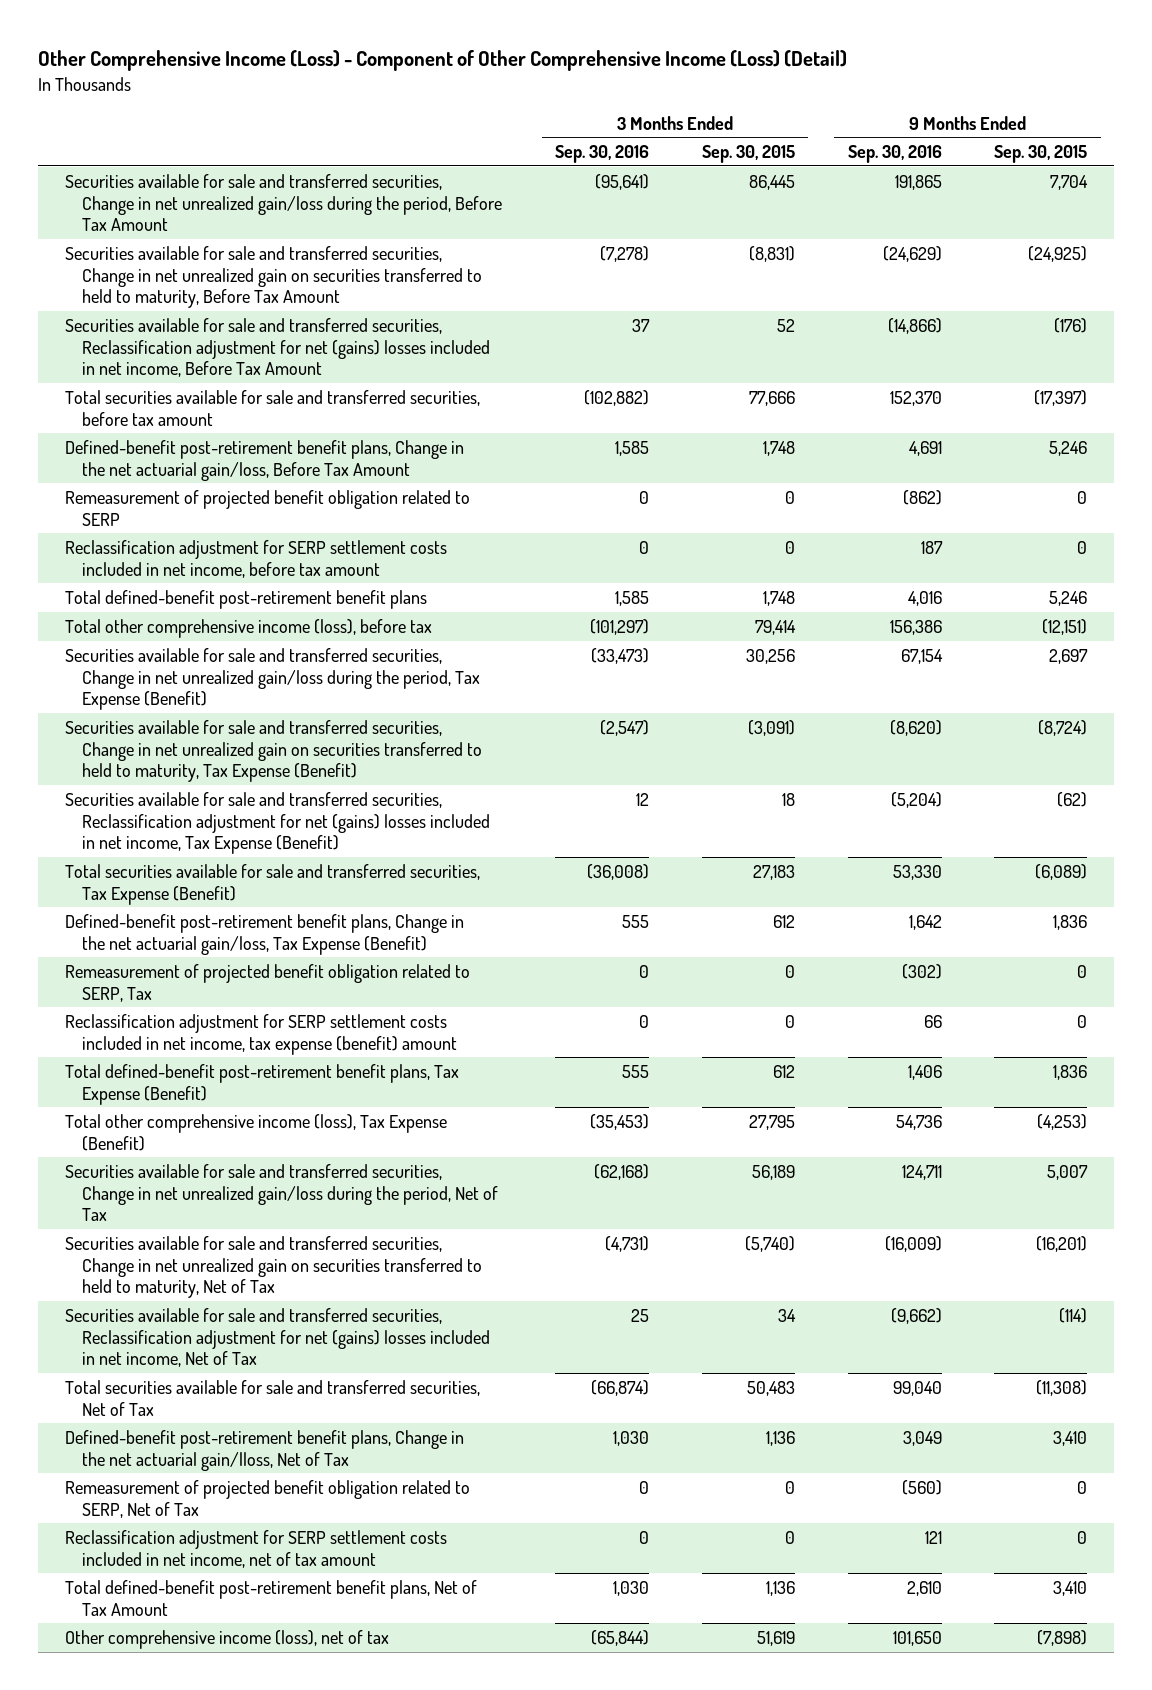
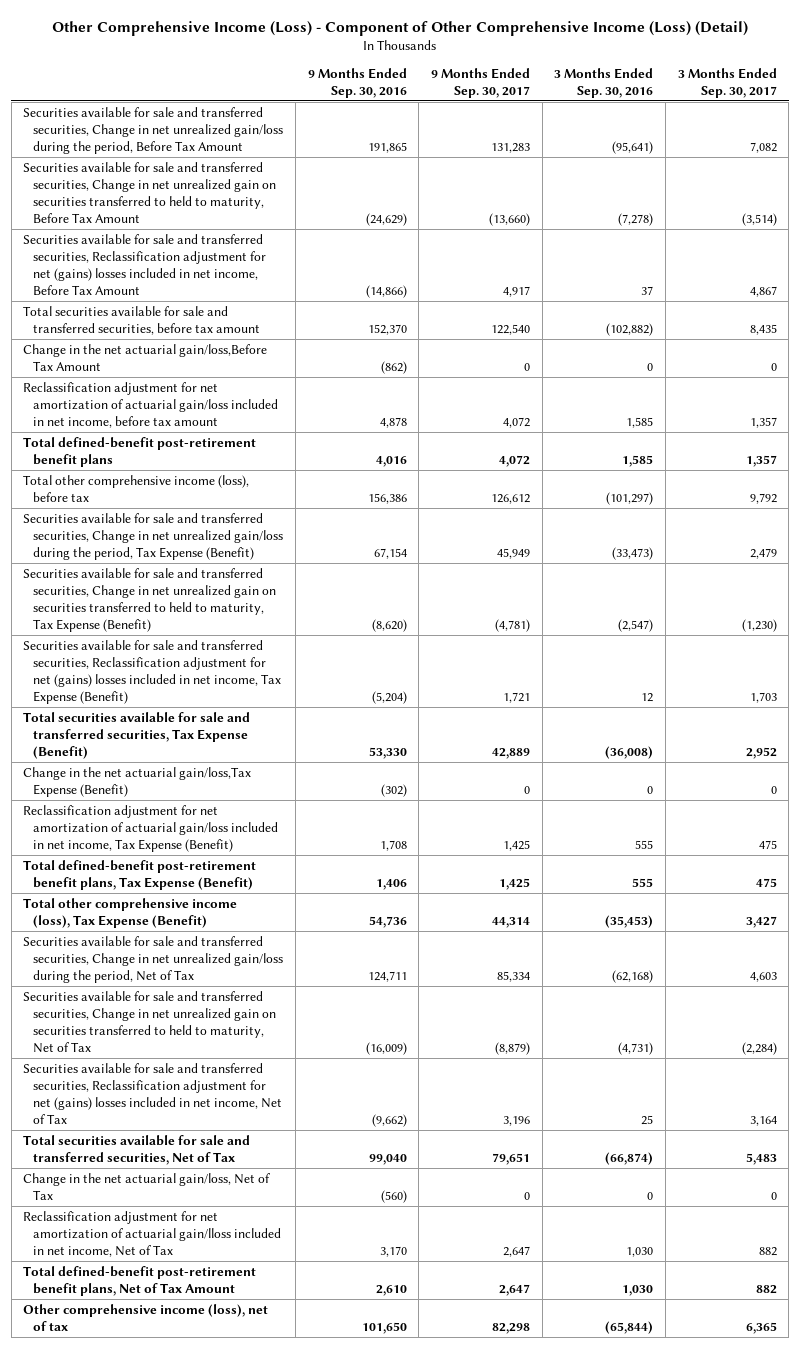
- | 3 Months Ended Sep. 30, 2016 | 3 Months Ended Sep. 30, 2015 | 9 Months Ended Sep. 30, 2016 | 9 Months Ended Sep. 30, 2015
+ | 9 Months Ended Sep. 30, 2016 | 9 Months Ended Sep. 30, 2017 | 3 Months Ended Sep. 30, 2016 | 3 Months Ended Sep. 30, 2017
- Defined-benefit post-retirement benefit plans, Change in the net actuarial gain/loss, Before Tax Amount | 1,585 | 1,748 | 4,691 | 5,246
- Remeasurement of projected benefit obligation related to SERP | 0 | 0 | (862) | 0
- Reclassification adjustment for SERP settlement costs included in net income, before tax amount | 0 | 0 | 187 | 0
+ Change in the net actuarial gain/loss,Before Tax Amount | (862) | 0 | 0 | 0
+ Reclassification adjustment for net amortization of actuarial gain/loss included in net income, before tax amount | 4,878 | 4,072 | 1,585 | 1,357
- Defined-benefit post-retirement benefit plans, Change in the net actuarial gain/loss, Tax Expense (Benefit) | 555 | 612 | 1,642 | 1,836
- Remeasurement of projected benefit obligation related to SERP, Tax | 0 | 0 | (302) | 0
- Reclassification adjustment for SERP settlement costs included in net income, tax expense (benefit) amount | 0 | 0 | 66 | 0
+ Change in the net actuarial gain/loss,Tax Expense (Benefit) | (302) | 0 | 0 | 0
+ Reclassification adjustment for net amortization of actuarial gain/loss included in net income, Tax Expense (Benefit) | 1,708 | 1,425 | 555 | 475
- Defined-benefit post-retirement benefit plans, Change in the net actuarial gain/lloss, Net of Tax | 1,030 | 1,136 | 3,049 | 3,410
- Remeasurement of projected benefit obligation related to SERP, Net of Tax | 0 | 0 | (560) | 0
- Reclassification adjustment for SERP settlement costs included in net income, net of tax amount | 0 | 0 | 121 | 0
+ Change in the net actuarial gain/loss, Net of Tax | (560) | 0 | 0 | 0
+ Reclassification adjustment for net amortization of actuarial gain/lloss included in net income, Net of Tax | 3,170 | 2,647 | 1,030 | 882

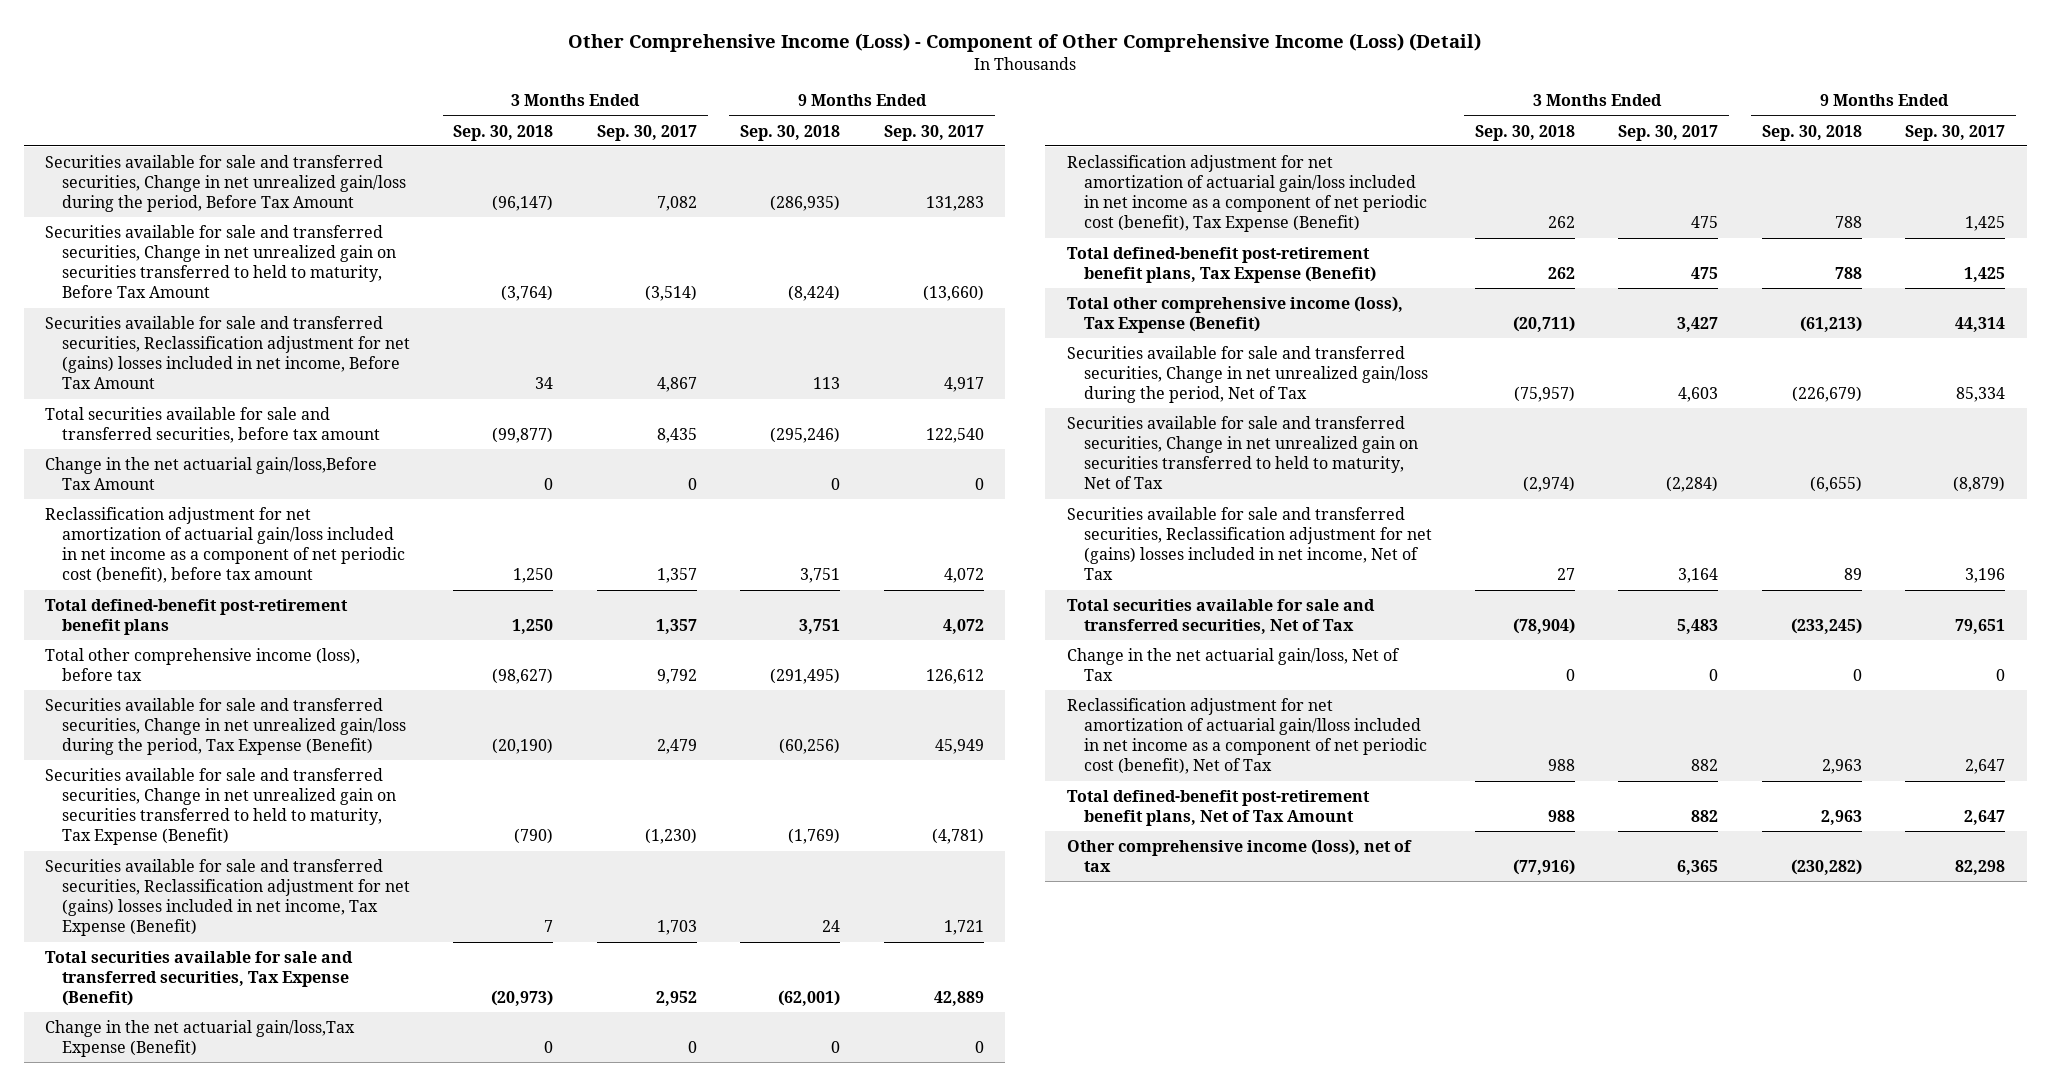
- | 9 Months Ended Sep. 30, 2016 | 9 Months Ended Sep. 30, 2017 | 3 Months Ended Sep. 30, 2016 | 3 Months Ended Sep. 30, 2017
+ | 3 Months Ended Sep. 30, 2018 | 3 Months Ended Sep. 30, 2017 | 9 Months Ended Sep. 30, 2018 | 9 Months Ended Sep. 30, 2017
- Reclassification adjustment for net amortization of actuarial gain/loss included in net income, before tax amount | 4,878 | 4,072 | 1,585 | 1,357
+ Reclassification adjustment for net amortization of actuarial gain/loss included in net income as a component of net periodic cost (benefit), before tax amount | 1,250 | 1,357 | 3,751 | 4,072
- Reclassification adjustment for net amortization of actuarial gain/loss included in net income, Tax Expense (Benefit) | 1,708 | 1,425 | 555 | 475
+ Reclassification adjustment for net amortization of actuarial gain/loss included in net income as a component of net periodic cost (benefit), Tax Expense (Benefit) | 262 | 475 | 788 | 1,425
- Reclassification adjustment for net amortization of actuarial gain/lloss included in net income, Net of Tax | 3,170 | 2,647 | 1,030 | 882
+ Reclassification adjustment for net amortization of actuarial gain/lloss included in net income as a component of net periodic cost (benefit), Net of Tax | 988 | 882 | 2,963 | 2,647

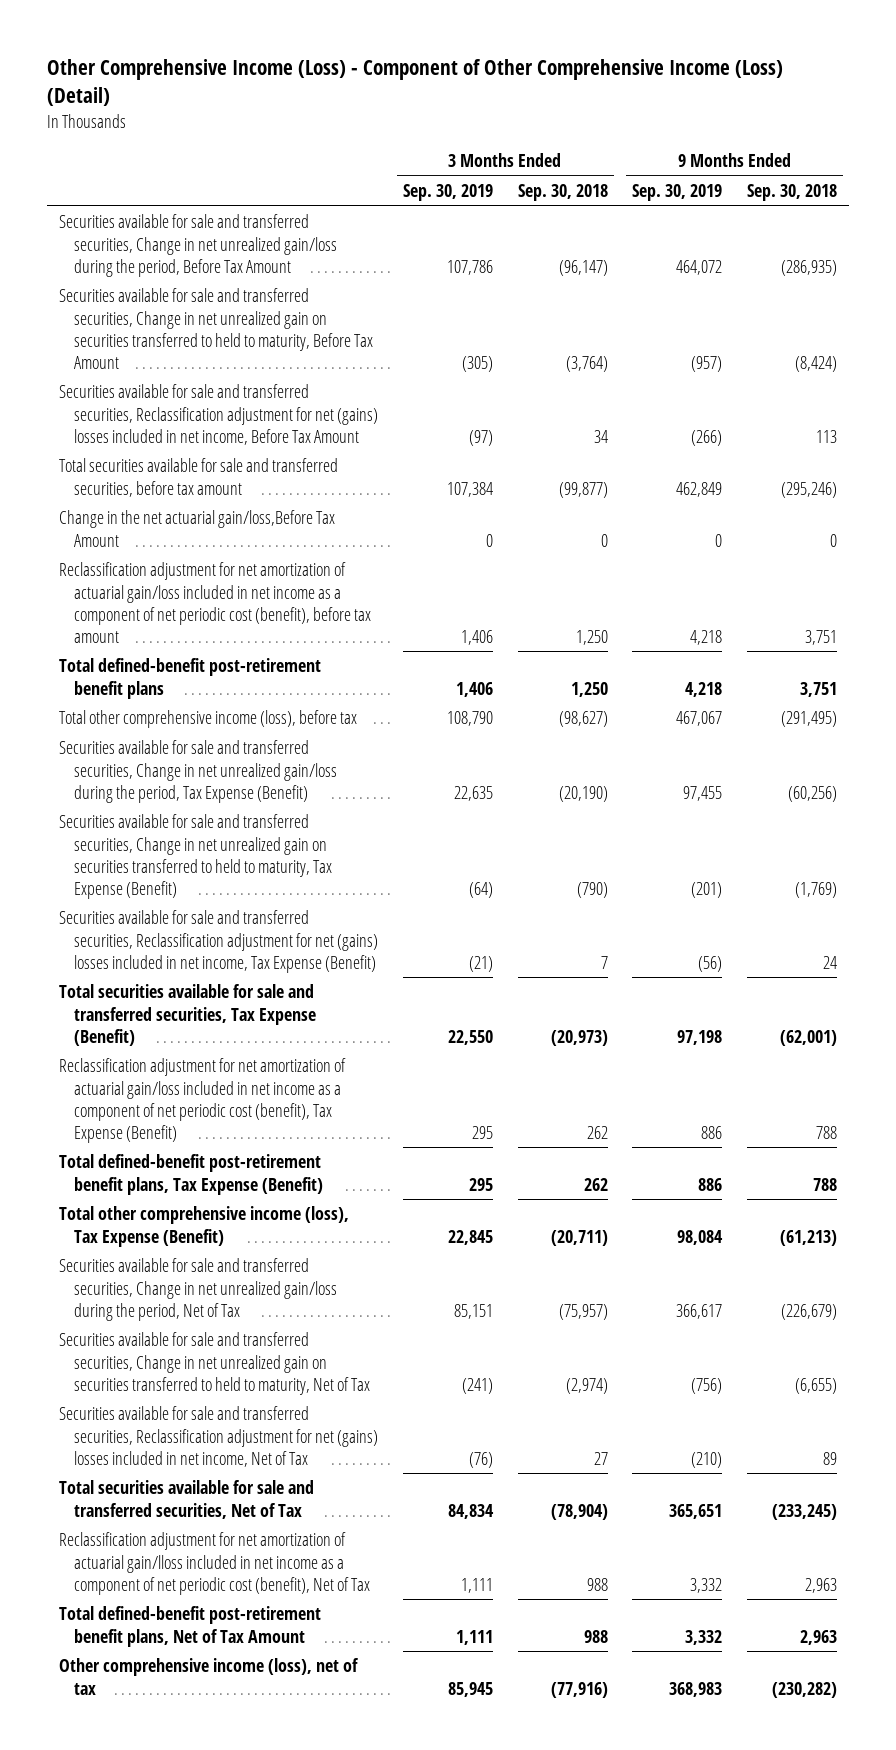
- | 3 Months Ended Sep. 30, 2018 | 3 Months Ended Sep. 30, 2017 | 9 Months Ended Sep. 30, 2018 | 9 Months Ended Sep. 30, 2017
+ | 3 Months Ended Sep. 30, 2019 | 3 Months Ended Sep. 30, 2018 | 9 Months Ended Sep. 30, 2019 | 9 Months Ended Sep. 30, 2018
- Change in the net actuarial gain/loss,Tax Expense (Benefit) | 0 | 0 | 0 | 0
- Change in the net actuarial gain/loss, Net of Tax | 0 | 0 | 0 | 0

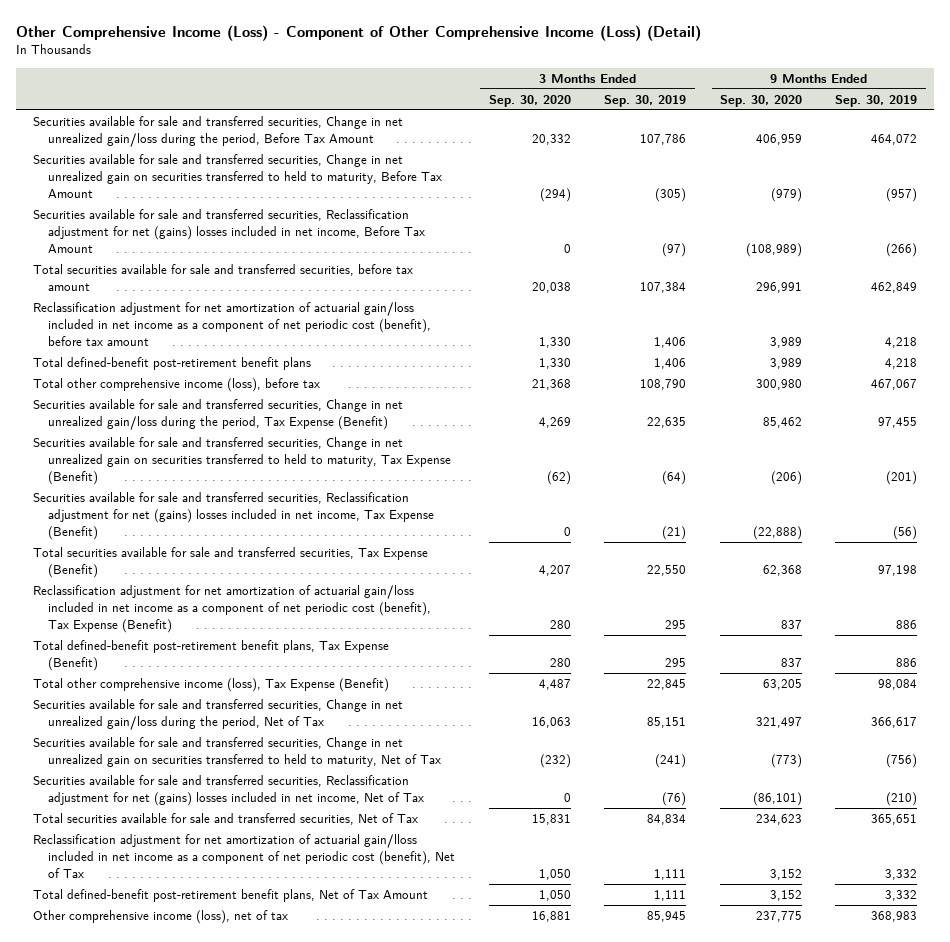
- | 3 Months Ended Sep. 30, 2019 | 3 Months Ended Sep. 30, 2018 | 9 Months Ended Sep. 30, 2019 | 9 Months Ended Sep. 30, 2018
+ | 3 Months Ended Sep. 30, 2020 | 3 Months Ended Sep. 30, 2019 | 9 Months Ended Sep. 30, 2020 | 9 Months Ended Sep. 30, 2019
- Change in the net actuarial gain/loss,Before Tax Amount | 0 | 0 | 0 | 0

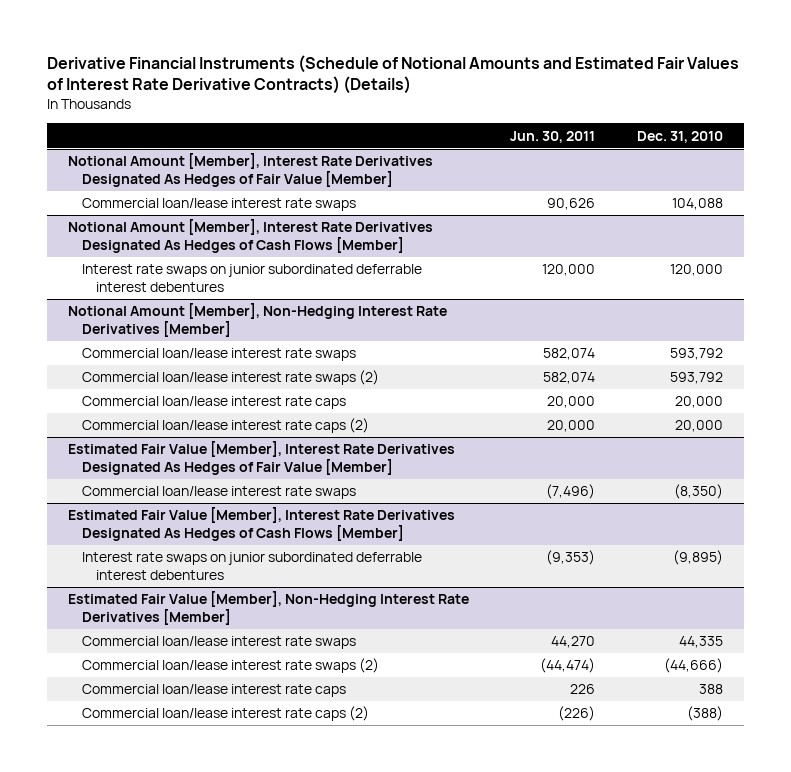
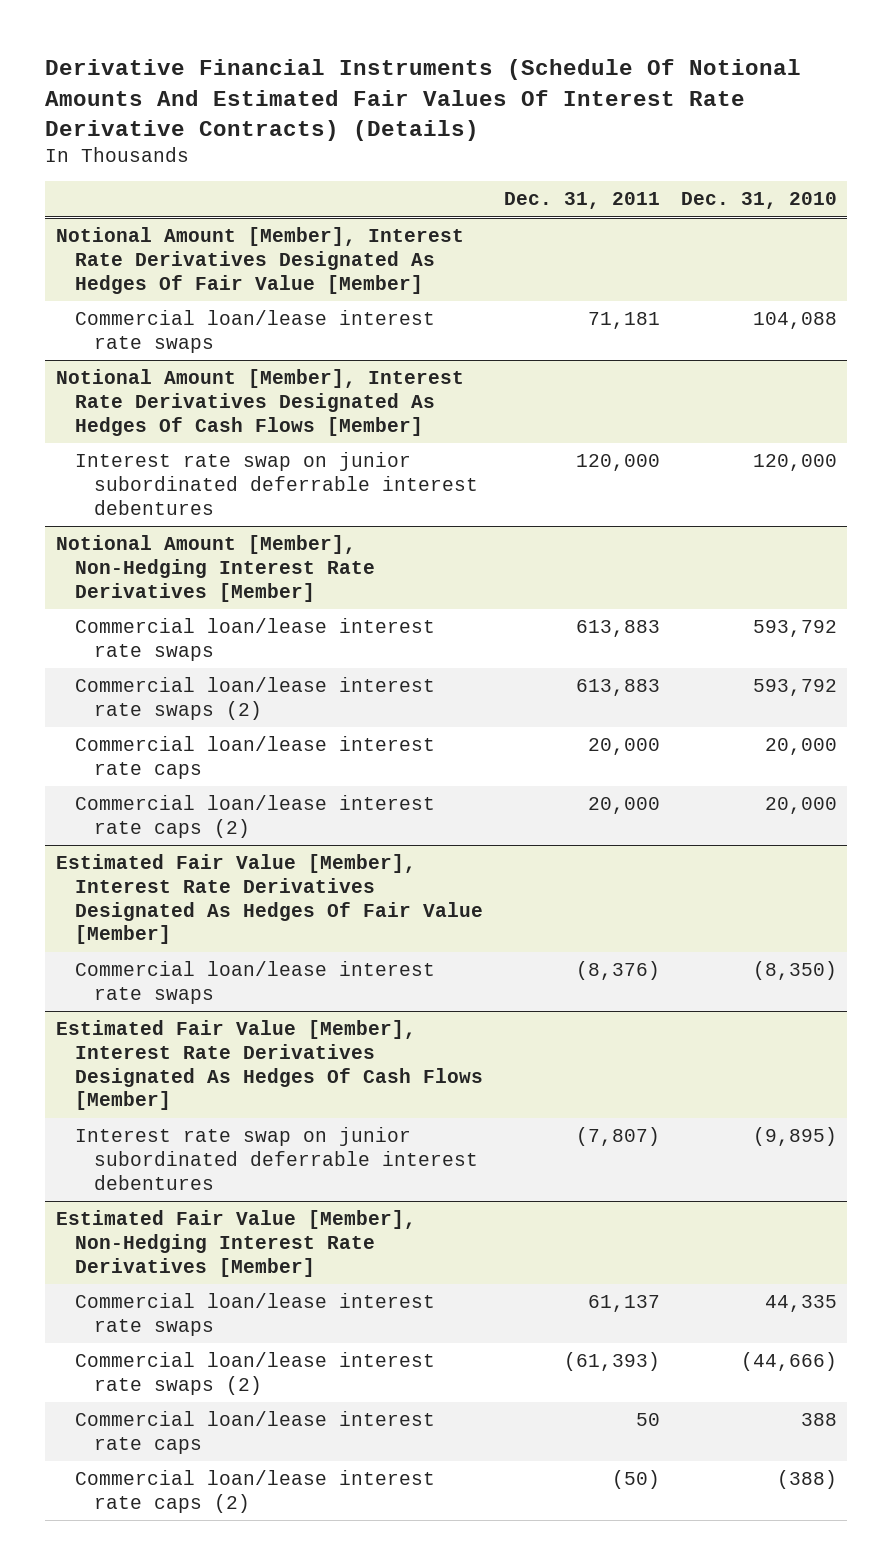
- Derivative Financial Instruments (Schedule of Notional Amounts and Estimated Fair Values of Interest Rate Derivative Contracts) (Details)
+ Derivative Financial Instruments (Schedule Of Notional Amounts And Estimated Fair Values Of Interest Rate Derivative Contracts) (Details)
- | Jun. 30, 2011 | Dec. 31, 2010
+ | Dec. 31, 2011 | Dec. 31, 2010
- Notional Amount [Member], Interest Rate Derivatives Designated As Hedges of Fair Value [Member]
+ Notional Amount [Member], Interest Rate Derivatives Designated As Hedges Of Fair Value [Member]
- Notional Amount [Member], Interest Rate Derivatives Designated As Hedges of Cash Flows [Member]
- Interest rate swaps on junior subordinated deferrable interest debentures | 120,000 | 120,000
+ Notional Amount [Member], Interest Rate Derivatives Designated As Hedges Of Cash Flows [Member]
+ Interest rate swap on junior subordinated deferrable interest debentures | 120,000 | 120,000
- Estimated Fair Value [Member], Interest Rate Derivatives Designated As Hedges of Fair Value [Member]
+ Estimated Fair Value [Member], Interest Rate Derivatives Designated As Hedges Of Fair Value [Member]
- Estimated Fair Value [Member], Interest Rate Derivatives Designated As Hedges of Cash Flows [Member]
- Interest rate swaps on junior subordinated deferrable interest debentures | (9,353) | (9,895)
+ Estimated Fair Value [Member], Interest Rate Derivatives Designated As Hedges Of Cash Flows [Member]
+ Interest rate swap on junior subordinated deferrable interest debentures | (7,807) | (9,895)

